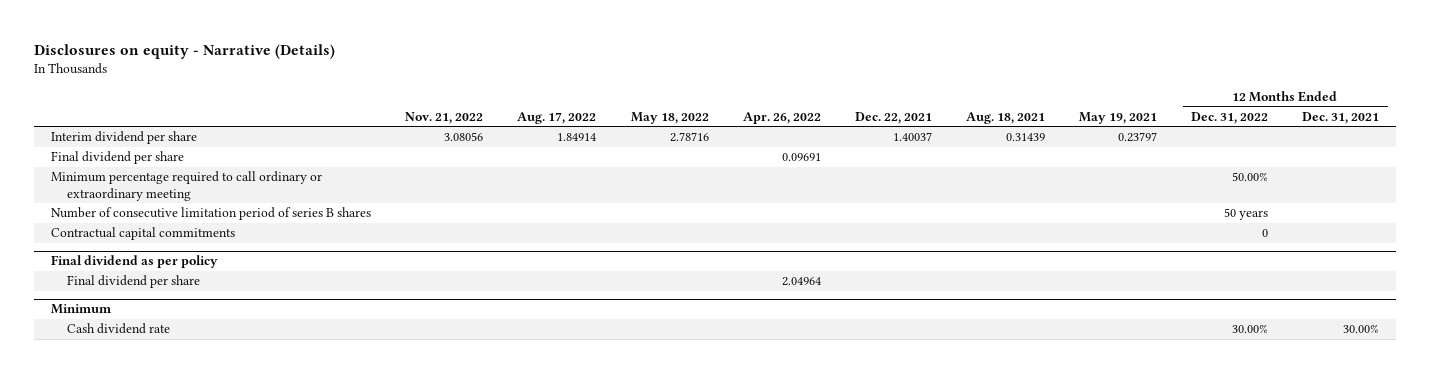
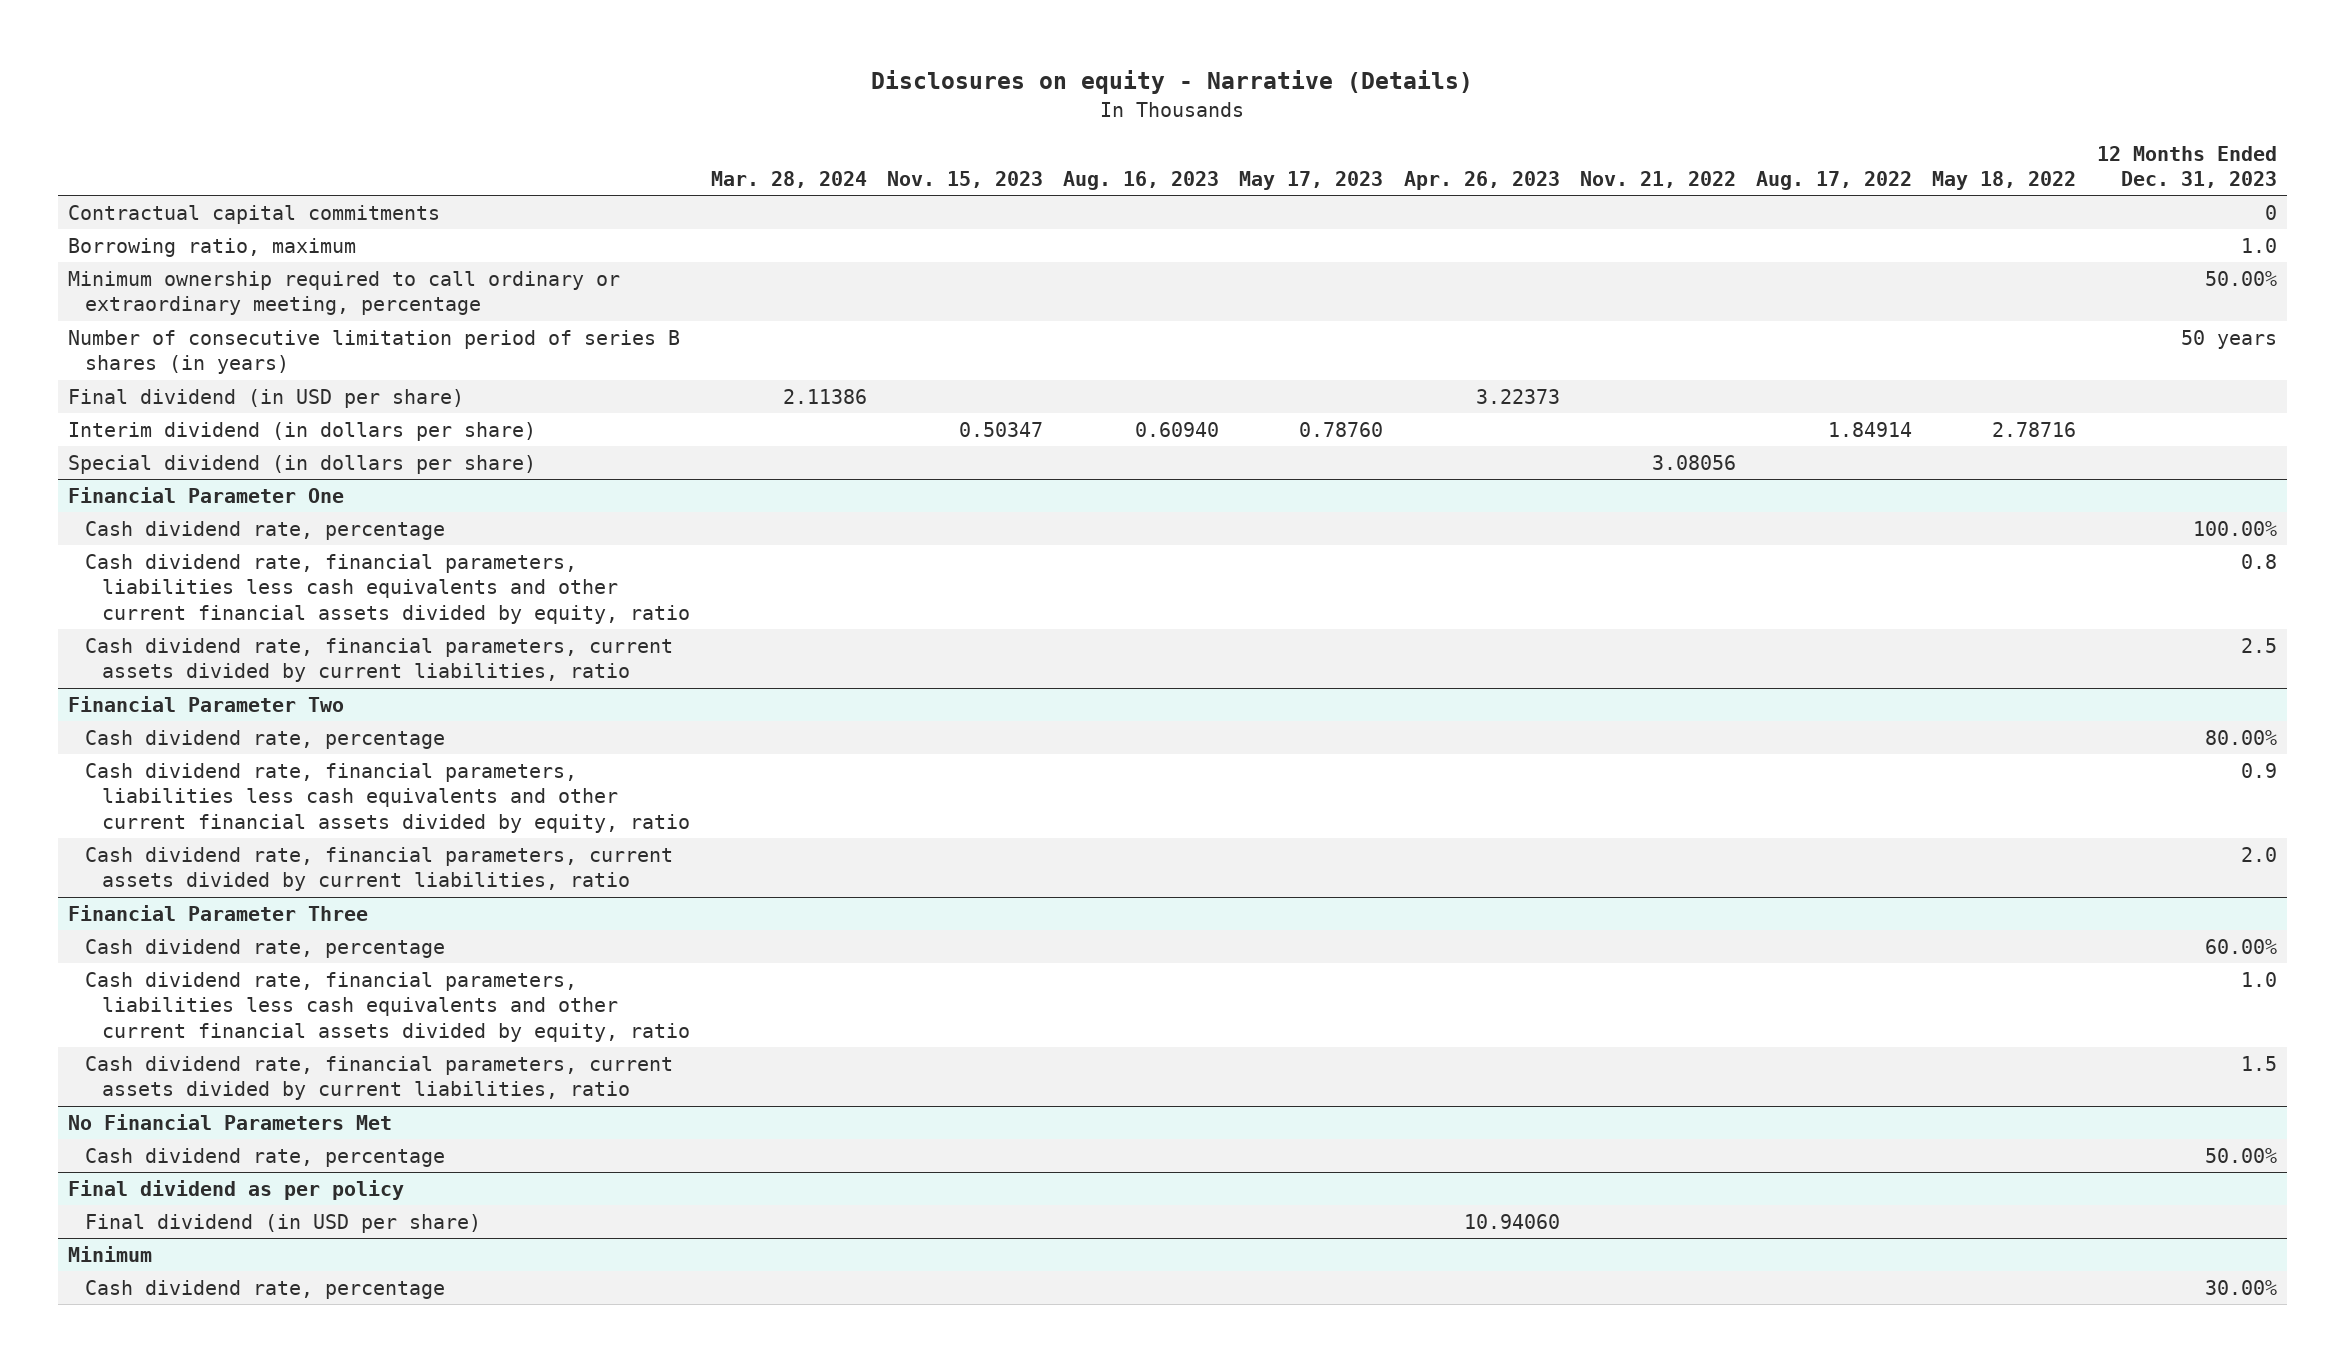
- | Nov. 21, 2022 | Aug. 17, 2022 | May 18, 2022 | Apr. 26, 2022 | Dec. 22, 2021 | Aug. 18, 2021 | May 19, 2021 | 12 Months Ended Dec. 31, 2022 | 12 Months Ended Dec. 31, 2021
+ | Mar. 28, 2024 | Nov. 15, 2023 | Aug. 16, 2023 | May 17, 2023 | Apr. 26, 2023 | Nov. 21, 2022 | Aug. 17, 2022 | May 18, 2022 | 12 Months Ended Dec. 31, 2023
- Interim dividend per share | 3.08056 | 1.84914 | 2.78716 | | 1.40037 | 0.31439 | 0.23797 | |
- Final dividend per share | | | | 0.09691 | | | | |
- Minimum percentage required to call ordinary or extraordinary meeting | | | | | | | | 50.00% |
- Number of consecutive limitation period of series B shares | | | | | | | | 50 years |
+ Borrowing ratio, maximum | | | | | | | | | 1.0
+ Minimum ownership required to call ordinary or extraordinary meeting, percentage | | | | | | | | | 50.00%
+ Number of consecutive limitation period of series B shares (in years) | | | | | | | | | 50 years
+ Final dividend (in USD per share) | 2.11386 | | | | 3.22373 | | | |
+ Interim dividend (in dollars per share) | | 0.50347 | 0.60940 | 0.78760 | | | 1.84914 | 2.78716 |
+ Special dividend (in dollars per share) | | | | | | 3.08056 | | |
+ Financial Parameter One
+ Cash dividend rate, percentage | | | | | | | | | 100.00%
+ Cash dividend rate, financial parameters, liabilities less cash equivalents and other current financial assets divided by equity, ratio | | | | | | | | | 0.8
+ Cash dividend rate, financial parameters, current assets divided by current liabilities, ratio | | | | | | | | | 2.5
+ Financial Parameter Two
+ Cash dividend rate, percentage | | | | | | | | | 80.00%
+ Cash dividend rate, financial parameters, liabilities less cash equivalents and other current financial assets divided by equity, ratio | | | | | | | | | 0.9
+ Cash dividend rate, financial parameters, current assets divided by current liabilities, ratio | | | | | | | | | 2.0
+ Financial Parameter Three
+ Cash dividend rate, percentage | | | | | | | | | 60.00%
+ Cash dividend rate, financial parameters, liabilities less cash equivalents and other current financial assets divided by equity, ratio | | | | | | | | | 1.0
+ Cash dividend rate, financial parameters, current assets divided by current liabilities, ratio | | | | | | | | | 1.5
+ No Financial Parameters Met
+ Cash dividend rate, percentage | | | | | | | | | 50.00%
@ Final dividend as per policy
- Final dividend per share | | | | 2.04964 | | | | |
+ Final dividend (in USD per share) | | | | | 10.94060 | | | |
@ Minimum
- Cash dividend rate | | | | | | | | 30.00% | 30.00%
+ Cash dividend rate, percentage | | | | | | | | | 30.00%

